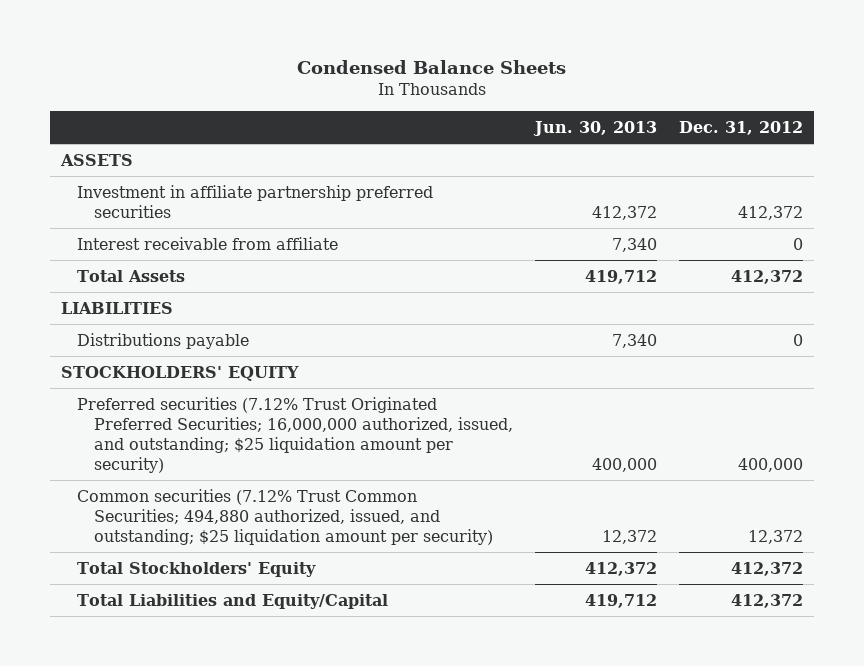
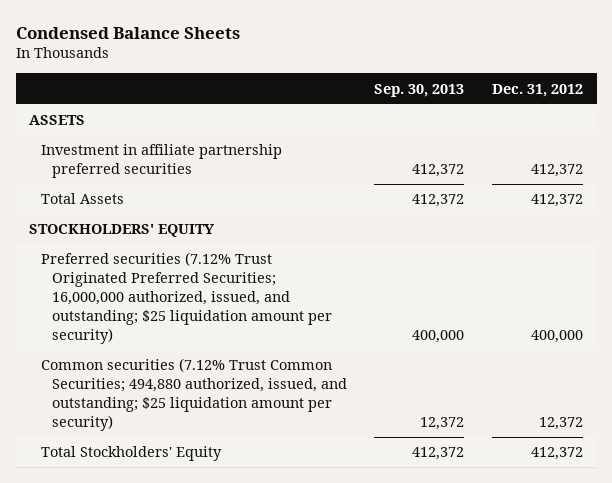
- | Jun. 30, 2013 | Dec. 31, 2012
+ | Sep. 30, 2013 | Dec. 31, 2012
- Interest receivable from affiliate | 7,340 | 0
- LIABILITIES
- Distributions payable | 7,340 | 0
- Total Liabilities and Equity/Capital | 419,712 | 412,372

